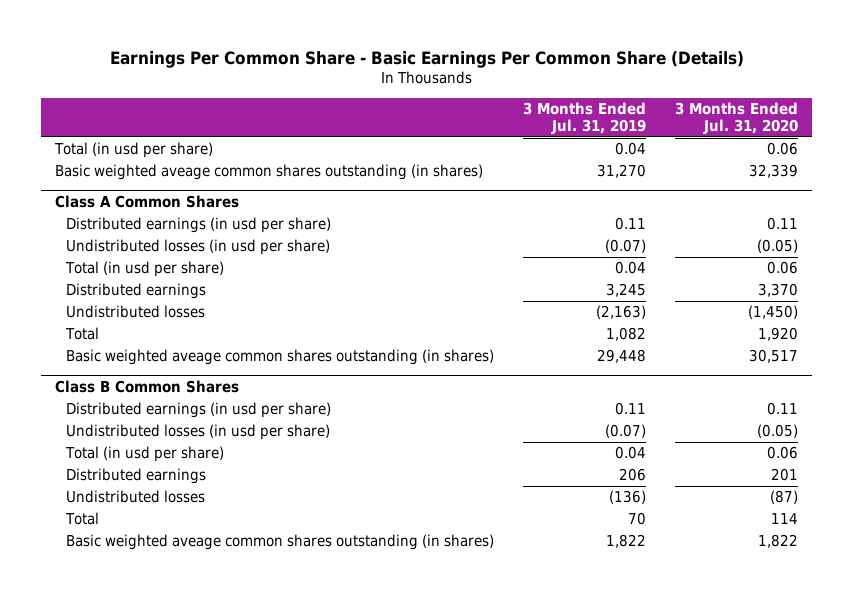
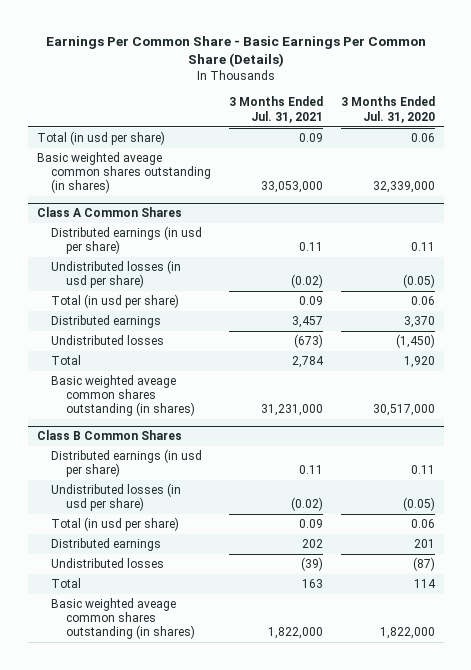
- | 3 Months Ended Jul. 31, 2019 | 3 Months Ended Jul. 31, 2020
+ | 3 Months Ended Jul. 31, 2021 | 3 Months Ended Jul. 31, 2020
- Basic weighted aveage common shares outstanding (in shares) | 31,270 | 32,339
+ Basic weighted aveage common shares outstanding (in shares) | 33,053,000 | 32,339,000
@ Class A Common Shares
- Basic weighted aveage common shares outstanding (in shares) | 29,448 | 30,517
+ Basic weighted aveage common shares outstanding (in shares) | 31,231,000 | 30,517,000
@ Class B Common Shares
- Basic weighted aveage common shares outstanding (in shares) | 1,822 | 1,822
+ Basic weighted aveage common shares outstanding (in shares) | 1,822,000 | 1,822,000

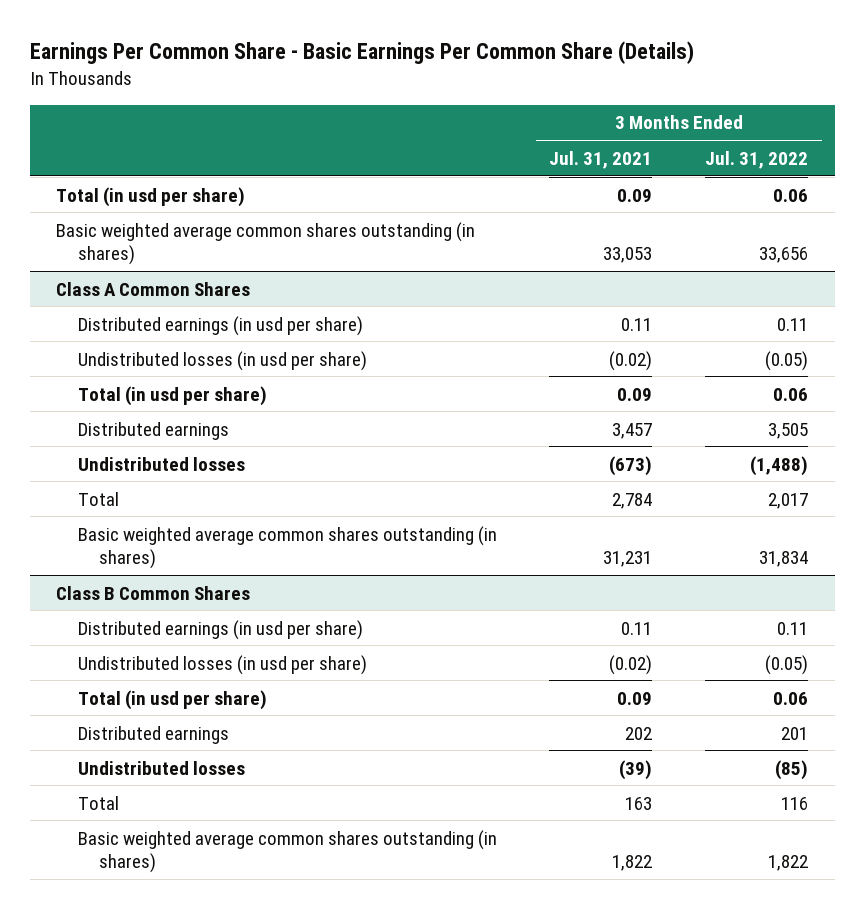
- | 3 Months Ended Jul. 31, 2021 | 3 Months Ended Jul. 31, 2020
+ | 3 Months Ended Jul. 31, 2021 | 3 Months Ended Jul. 31, 2022
- Basic weighted aveage common shares outstanding (in shares) | 33,053,000 | 32,339,000
+ Basic weighted average common shares outstanding (in shares) | 33,053 | 33,656
@ Class A Common Shares
- Basic weighted aveage common shares outstanding (in shares) | 31,231,000 | 30,517,000
+ Basic weighted average common shares outstanding (in shares) | 31,231 | 31,834
@ Class B Common Shares
- Basic weighted aveage common shares outstanding (in shares) | 1,822,000 | 1,822,000
+ Basic weighted average common shares outstanding (in shares) | 1,822 | 1,822

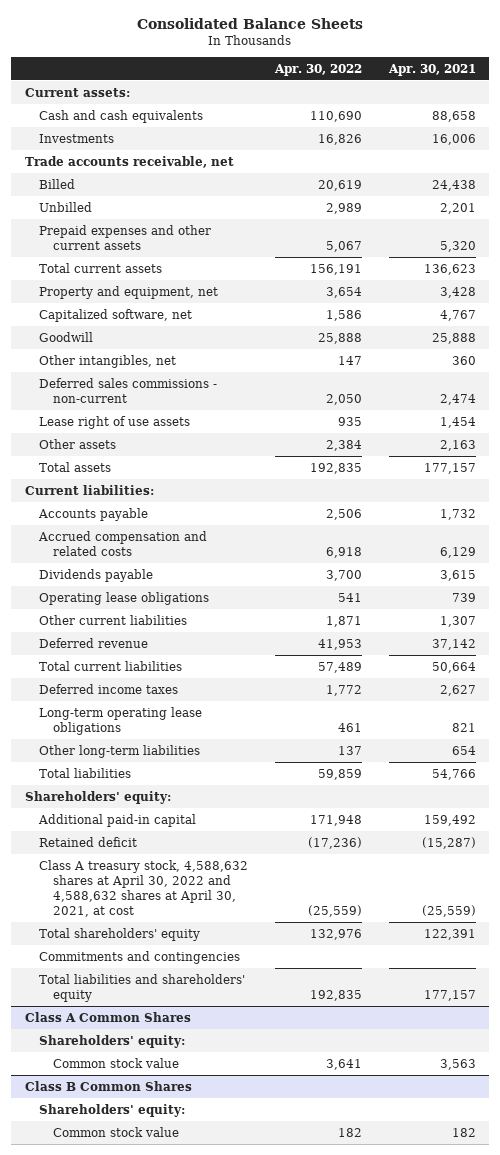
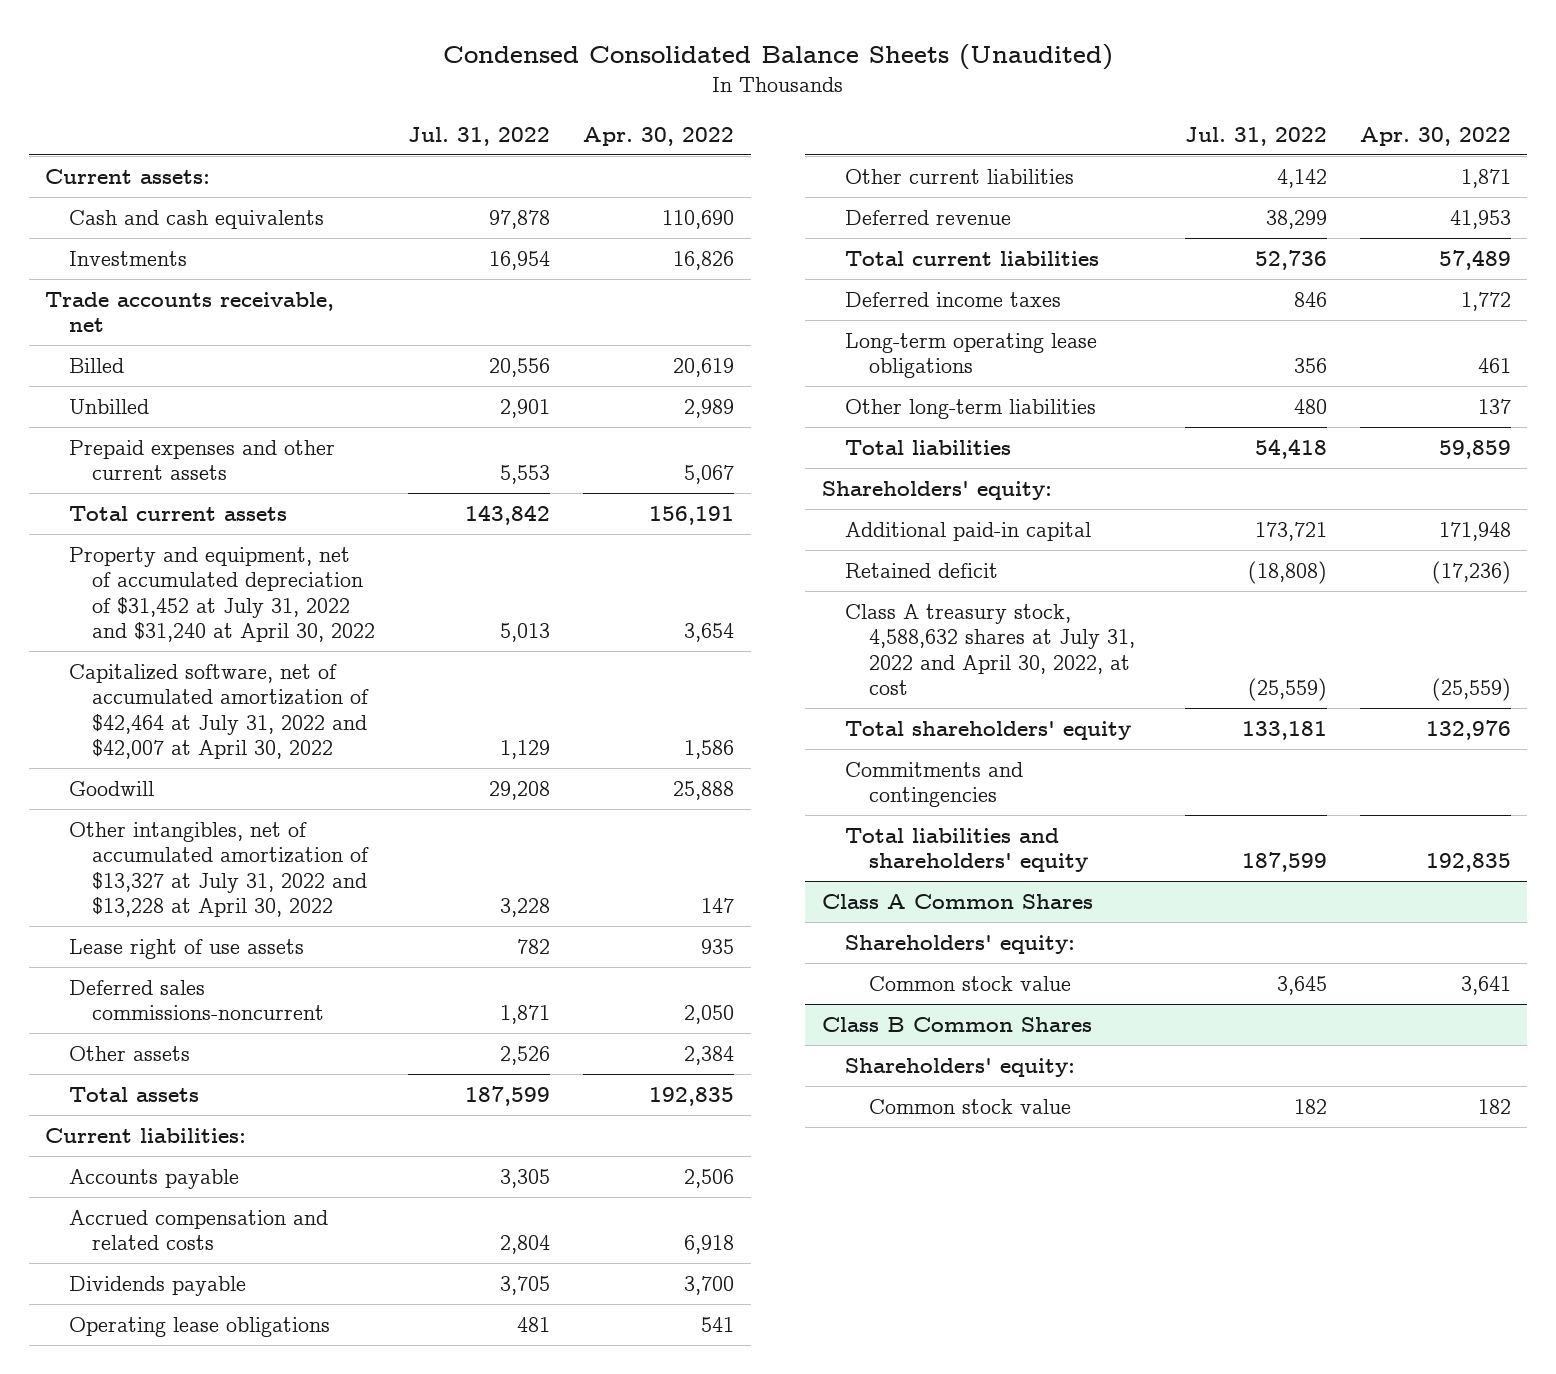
- Consolidated Balance Sheets
+ Condensed Consolidated Balance Sheets (Unaudited)
- | Apr. 30, 2022 | Apr. 30, 2021
+ | Jul. 31, 2022 | Apr. 30, 2022
- Property and equipment, net | 3,654 | 3,428
- Capitalized software, net | 1,586 | 4,767
+ Property and equipment, net of accumulated depreciation of $31,452 at July 31, 2022 and $31,240 at April 30, 2022 | 5,013 | 3,654
+ Capitalized software, net of accumulated amortization of $42,464 at July 31, 2022 and $42,007 at April 30, 2022 | 1,129 | 1,586
- Other intangibles, net | 147 | 360
- Deferred sales commissions - non-current | 2,050 | 2,474
+ Other intangibles, net of accumulated amortization of $13,327 at July 31, 2022 and $13,228 at April 30, 2022 | 3,228 | 147
+ Deferred sales commissions-noncurrent | 1,871 | 2,050
- Class A treasury stock, 4,588,632 shares at April 30, 2022 and 4,588,632 shares at April 30, 2021, at cost | (25,559) | (25,559)
+ Class A treasury stock, 4,588,632 shares at July 31, 2022 and April 30, 2022, at cost | (25,559) | (25,559)

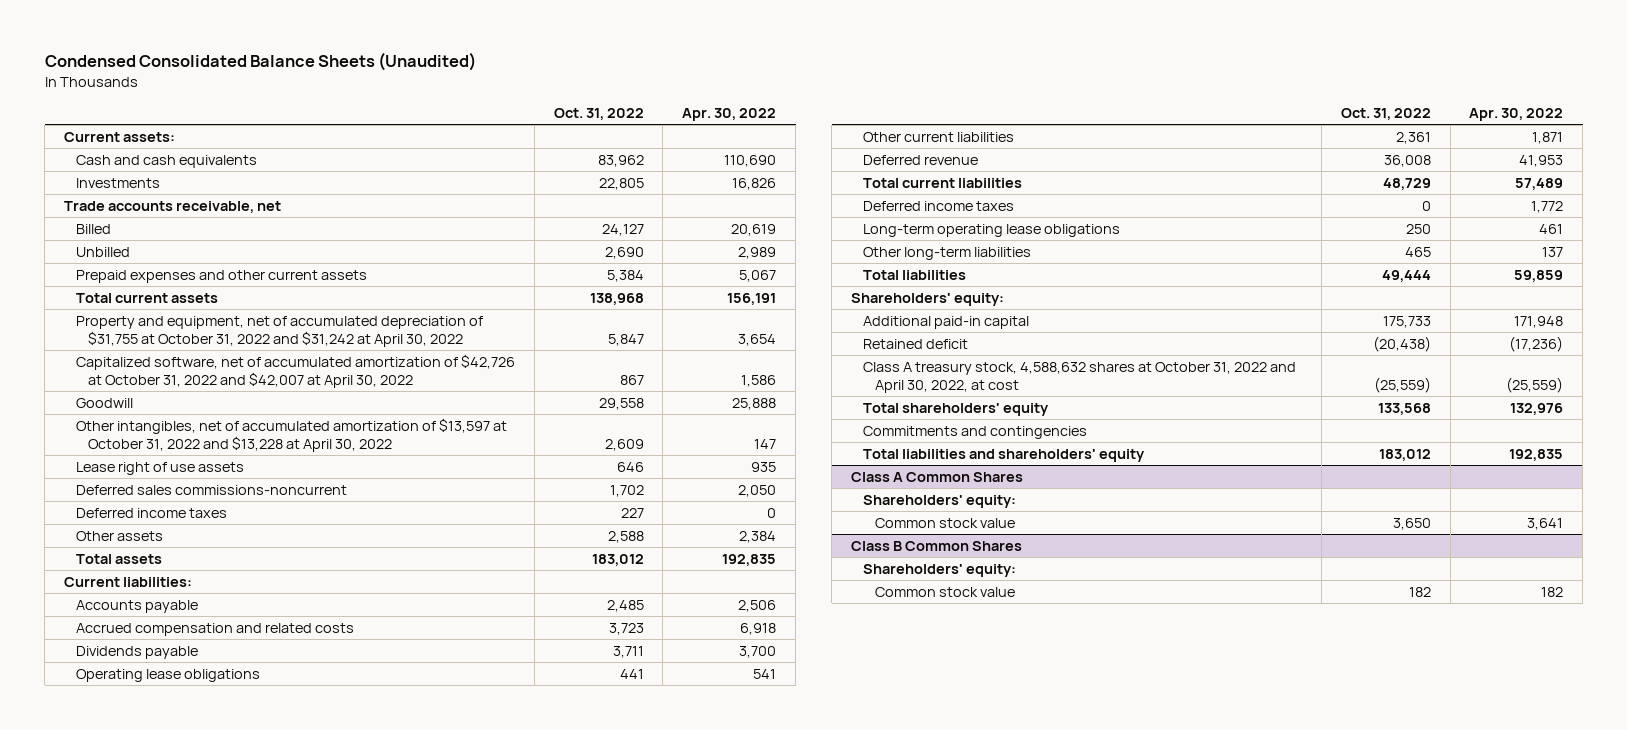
- | Jul. 31, 2022 | Apr. 30, 2022
+ | Oct. 31, 2022 | Apr. 30, 2022
- Property and equipment, net of accumulated depreciation of $31,452 at July 31, 2022 and $31,240 at April 30, 2022 | 5,013 | 3,654
- Capitalized software, net of accumulated amortization of $42,464 at July 31, 2022 and $42,007 at April 30, 2022 | 1,129 | 1,586
+ Property and equipment, net of accumulated depreciation of $31,755 at October 31, 2022 and $31,242 at April 30, 2022 | 5,847 | 3,654
+ Capitalized software, net of accumulated amortization of $42,726 at October 31, 2022 and $42,007 at April 30, 2022 | 867 | 1,586
- Other intangibles, net of accumulated amortization of $13,327 at July 31, 2022 and $13,228 at April 30, 2022 | 3,228 | 147
+ Other intangibles, net of accumulated amortization of $13,597 at October 31, 2022 and $13,228 at April 30, 2022 | 2,609 | 147
+ Deferred income taxes | 227 | 0
- Class A treasury stock, 4,588,632 shares at July 31, 2022 and April 30, 2022, at cost | (25,559) | (25,559)
+ Class A treasury stock, 4,588,632 shares at October 31, 2022 and April 30, 2022, at cost | (25,559) | (25,559)

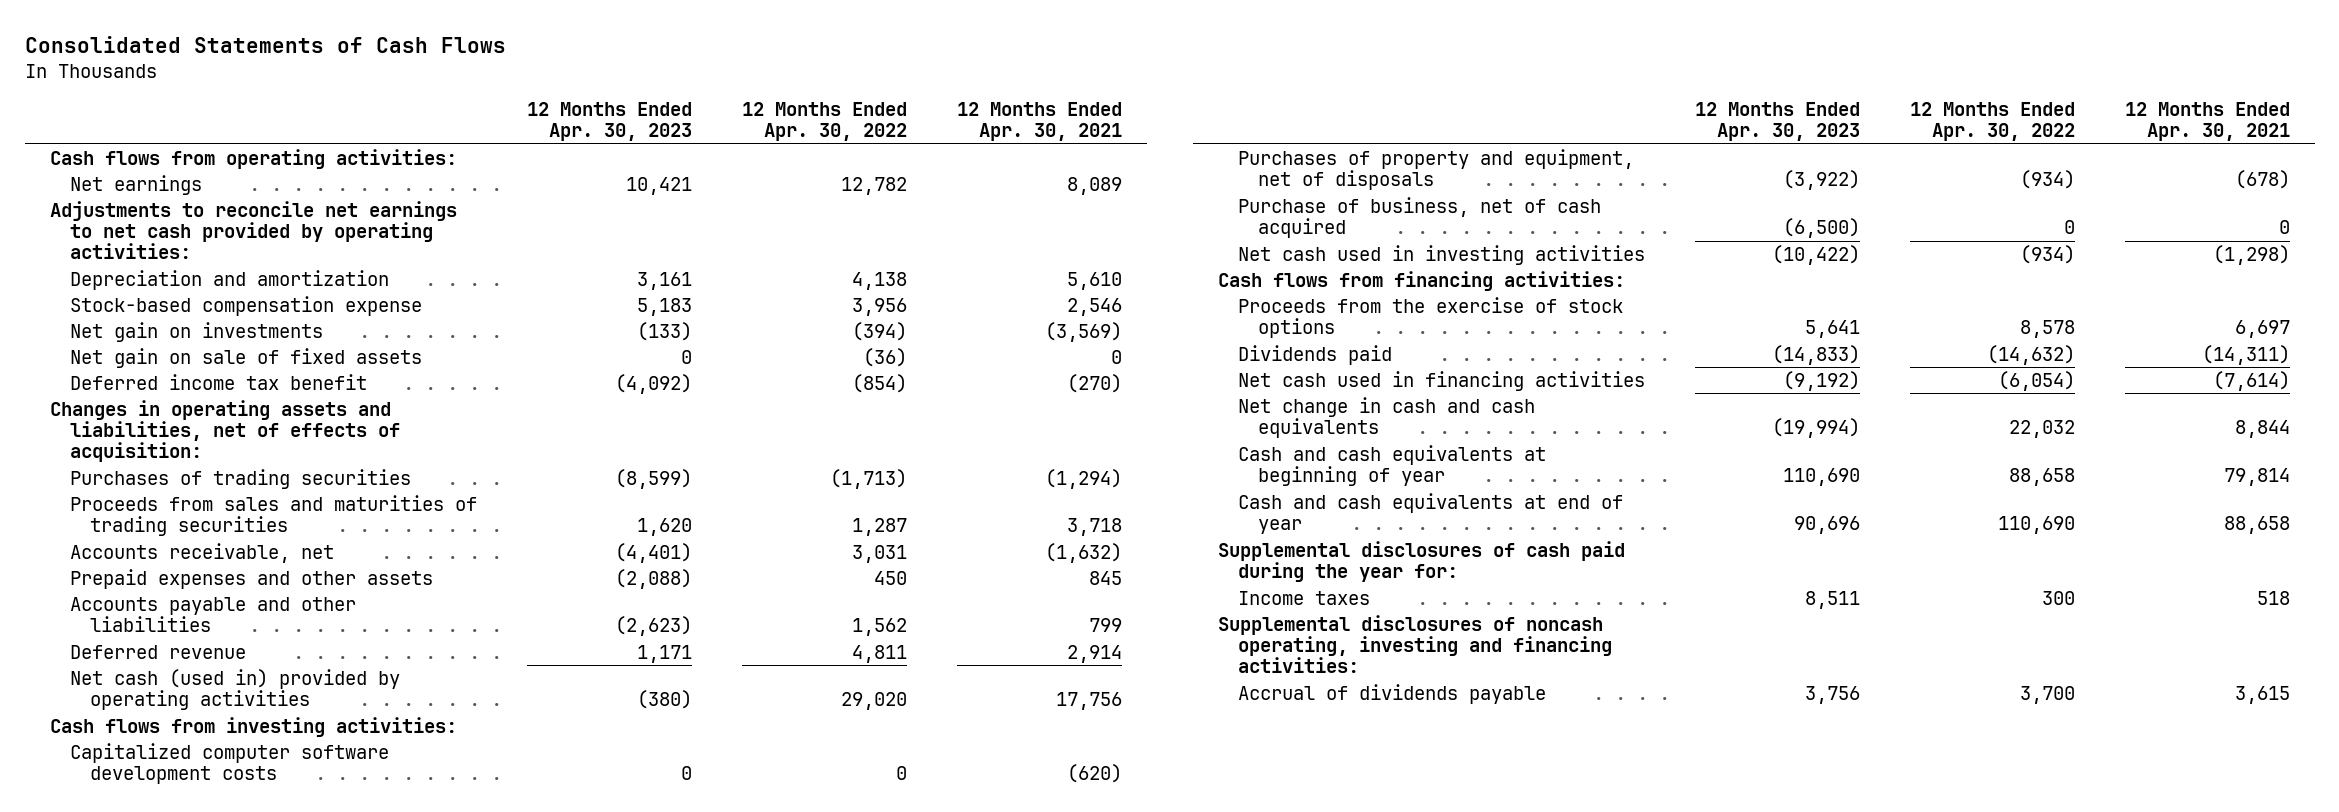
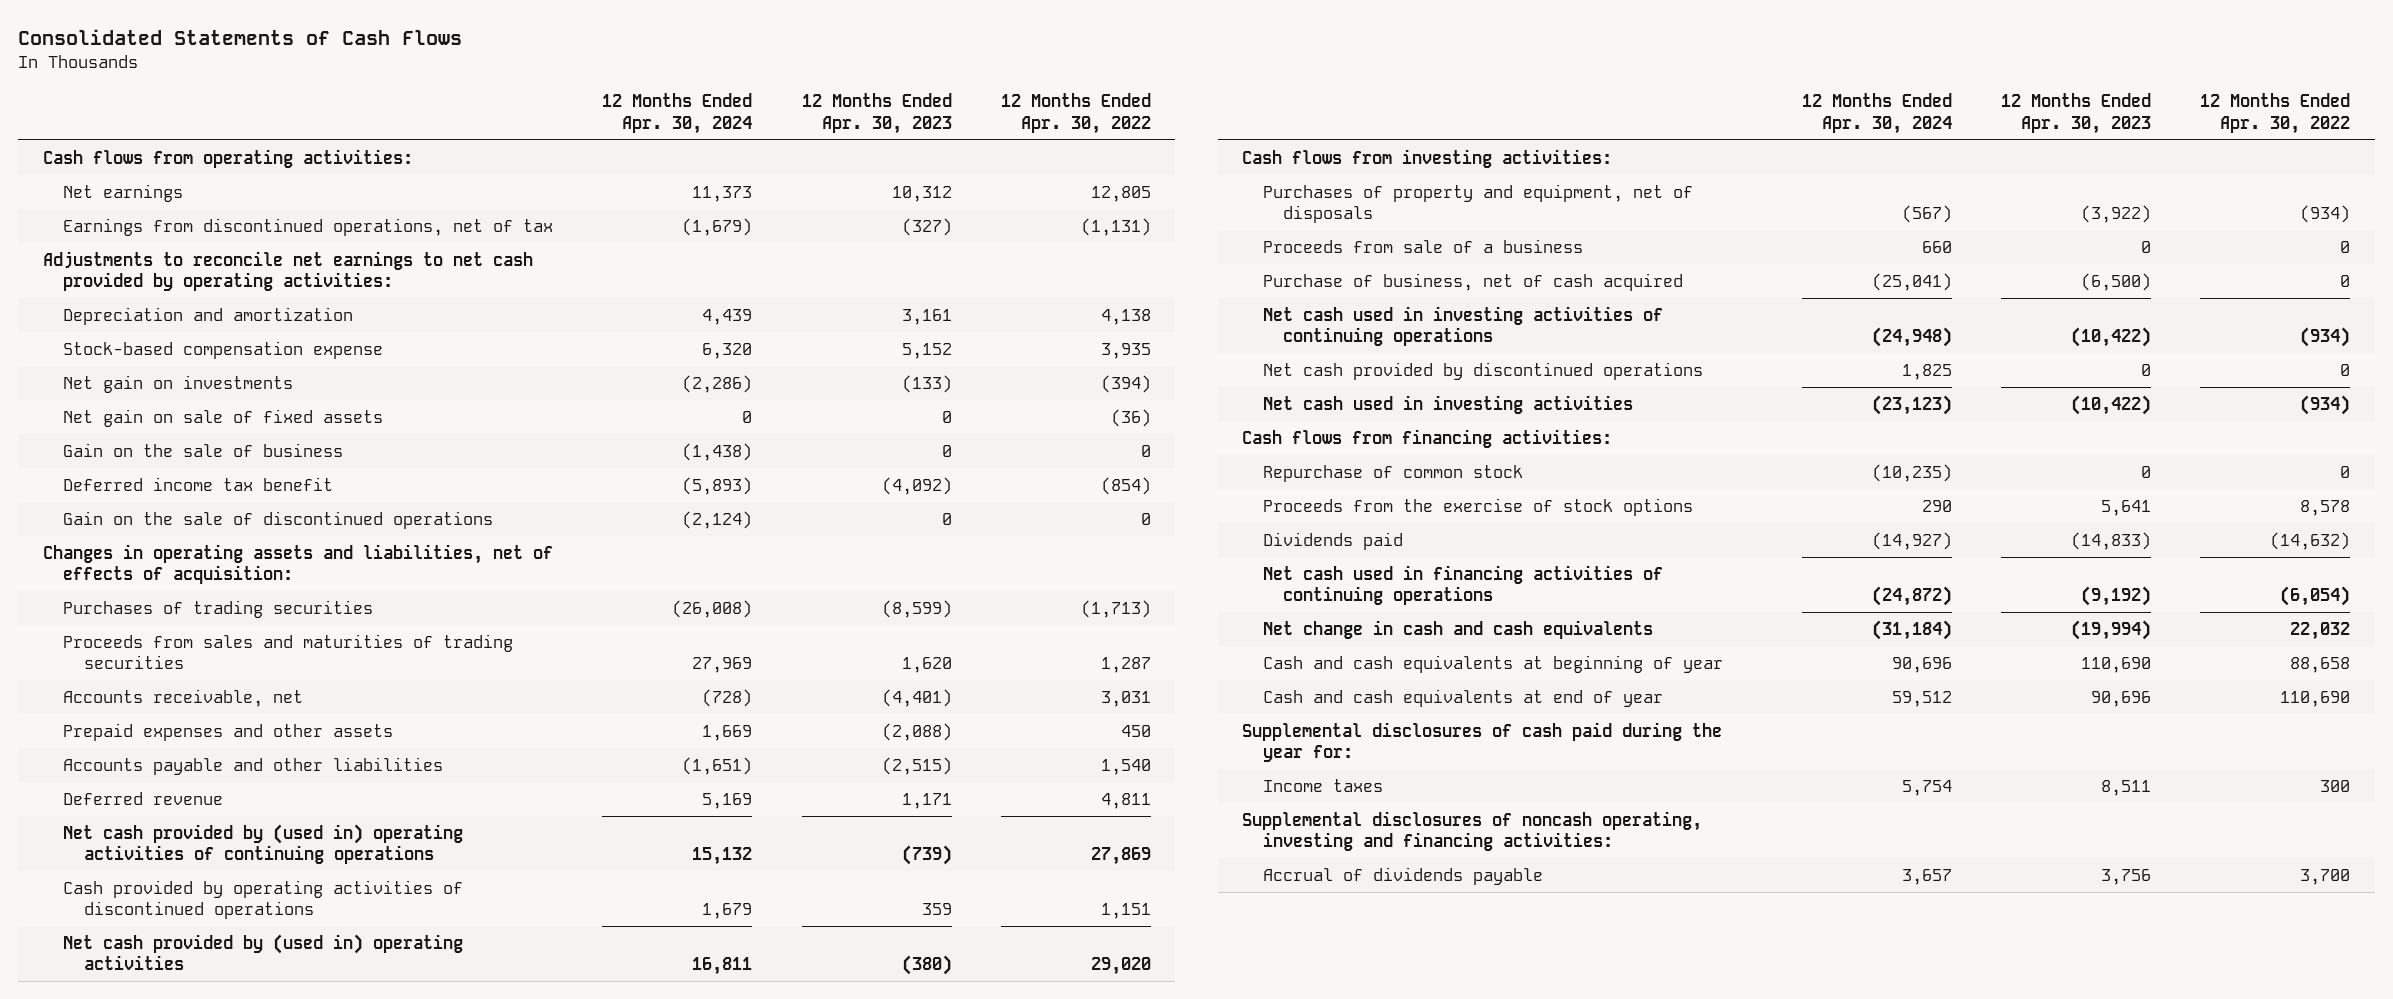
- | 12 Months Ended Apr. 30, 2023 | 12 Months Ended Apr. 30, 2022 | 12 Months Ended Apr. 30, 2021
+ | 12 Months Ended Apr. 30, 2024 | 12 Months Ended Apr. 30, 2023 | 12 Months Ended Apr. 30, 2022
- Net earnings | 10,421 | 12,782 | 8,089
+ Net earnings | 11,373 | 10,312 | 12,805
+ Earnings from discontinued operations, net of tax | (1,679) | (327) | (1,131)
- Stock-based compensation expense | 5,183 | 3,956 | 2,546
+ Stock-based compensation expense | 6,320 | 5,152 | 3,935
+ Gain on the sale of business | (1,438) | 0 | 0
+ Gain on the sale of discontinued operations | (2,124) | 0 | 0
- Accounts payable and other liabilities | (2,623) | 1,562 | 799
+ Accounts payable and other liabilities | (1,651) | (2,515) | 1,540
- Net cash (used in) provided by operating activities | (380) | 29,020 | 17,756
+ Net cash provided by (used in) operating activities of continuing operations | 15,132 | (739) | 27,869
+ Cash provided by operating activities of discontinued operations | 1,679 | 359 | 1,151
+ Net cash provided by (used in) operating activities | 16,811 | (380) | 29,020
- Capitalized computer software development costs | 0 | 0 | (620)
+ Proceeds from sale of a business | 660 | 0 | 0
+ Net cash used in investing activities of continuing operations | (24,948) | (10,422) | (934)
+ Net cash provided by discontinued operations | 1,825 | 0 | 0
+ Repurchase of common stock | (10,235) | 0 | 0
- Net cash used in financing activities | (9,192) | (6,054) | (7,614)
+ Net cash used in financing activities of continuing operations | (24,872) | (9,192) | (6,054)

